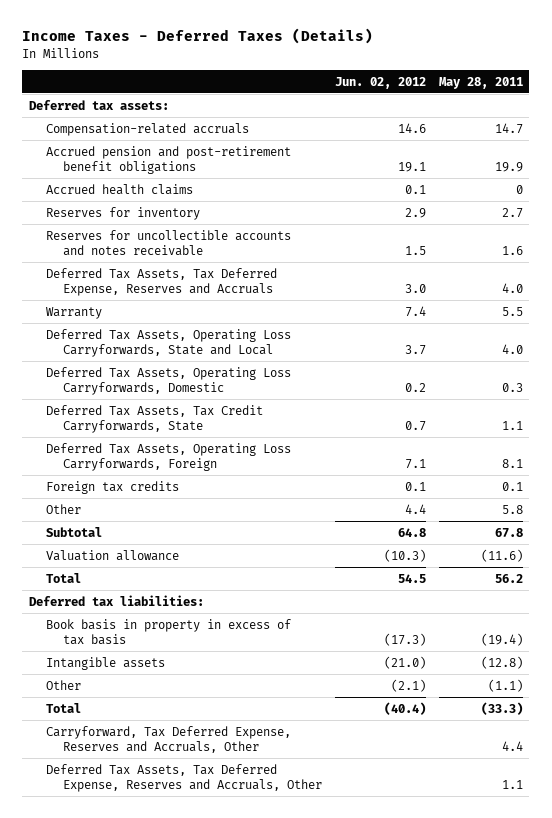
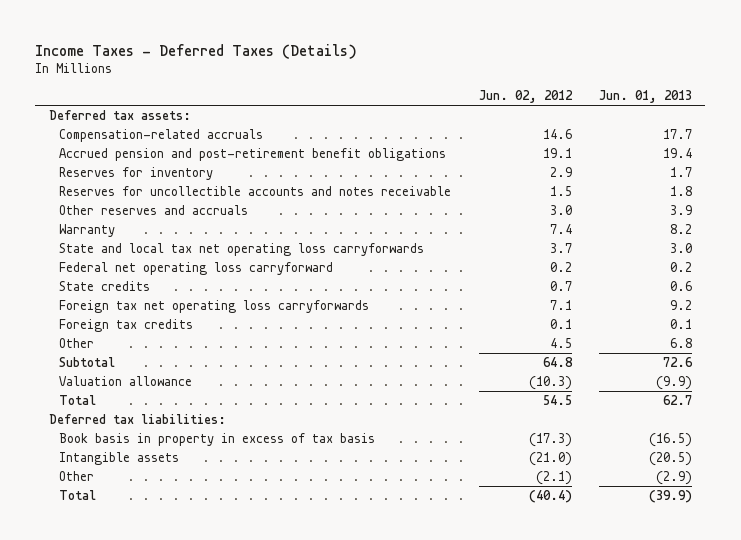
- | Jun. 02, 2012 | May 28, 2011
+ | Jun. 02, 2012 | Jun. 01, 2013
- Accrued health claims | 0.1 | 0
- Deferred Tax Assets, Tax Deferred Expense, Reserves and Accruals | 3.0 | 4.0
+ Other reserves and accruals | 3.0 | 3.9
- Deferred Tax Assets, Operating Loss Carryforwards, State and Local | 3.7 | 4.0
- Deferred Tax Assets, Operating Loss Carryforwards, Domestic | 0.2 | 0.3
- Deferred Tax Assets, Tax Credit Carryforwards, State | 0.7 | 1.1
- Deferred Tax Assets, Operating Loss Carryforwards, Foreign | 7.1 | 8.1
+ State and local tax net operating loss carryforwards | 3.7 | 3.0
+ Federal net operating loss carryforward | 0.2 | 0.2
+ State credits | 0.7 | 0.6
+ Foreign tax net operating loss carryforwards | 7.1 | 9.2
- Other | 4.4 | 5.8
+ Other | 4.5 | 6.8
- Carryforward, Tax Deferred Expense, Reserves and Accruals, Other | | 4.4
- Deferred Tax Assets, Tax Deferred Expense, Reserves and Accruals, Other | | 1.1

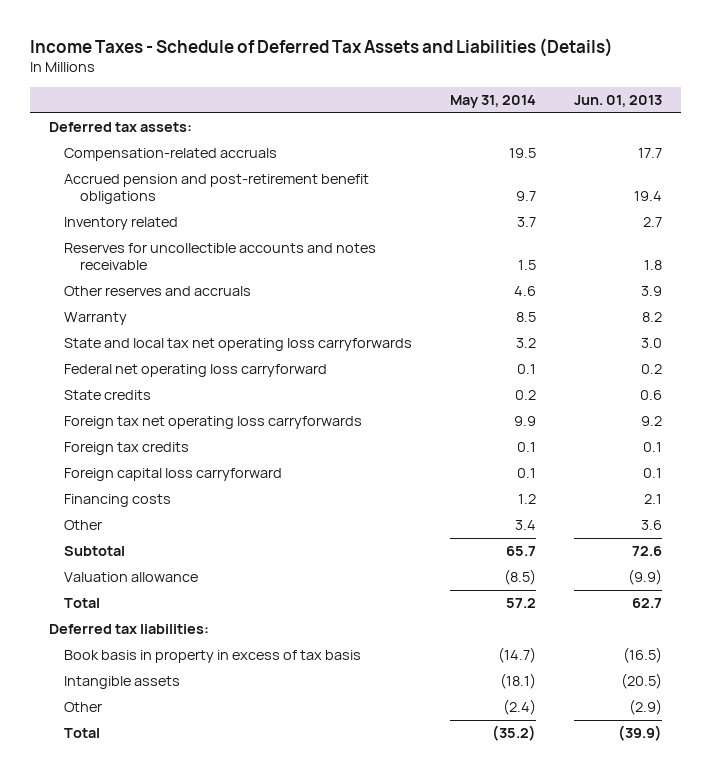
- Income Taxes - Deferred Taxes (Details)
+ Income Taxes - Schedule of Deferred Tax Assets and Liabilities (Details)
- | Jun. 02, 2012 | Jun. 01, 2013
+ | May 31, 2014 | Jun. 01, 2013
- Reserves for inventory | 2.9 | 1.7
+ Inventory related | 3.7 | 2.7
- Other | 4.5 | 6.8
+ Foreign capital loss carryforward | 0.1 | 0.1
+ Financing costs | 1.2 | 2.1
+ Other | 3.4 | 3.6

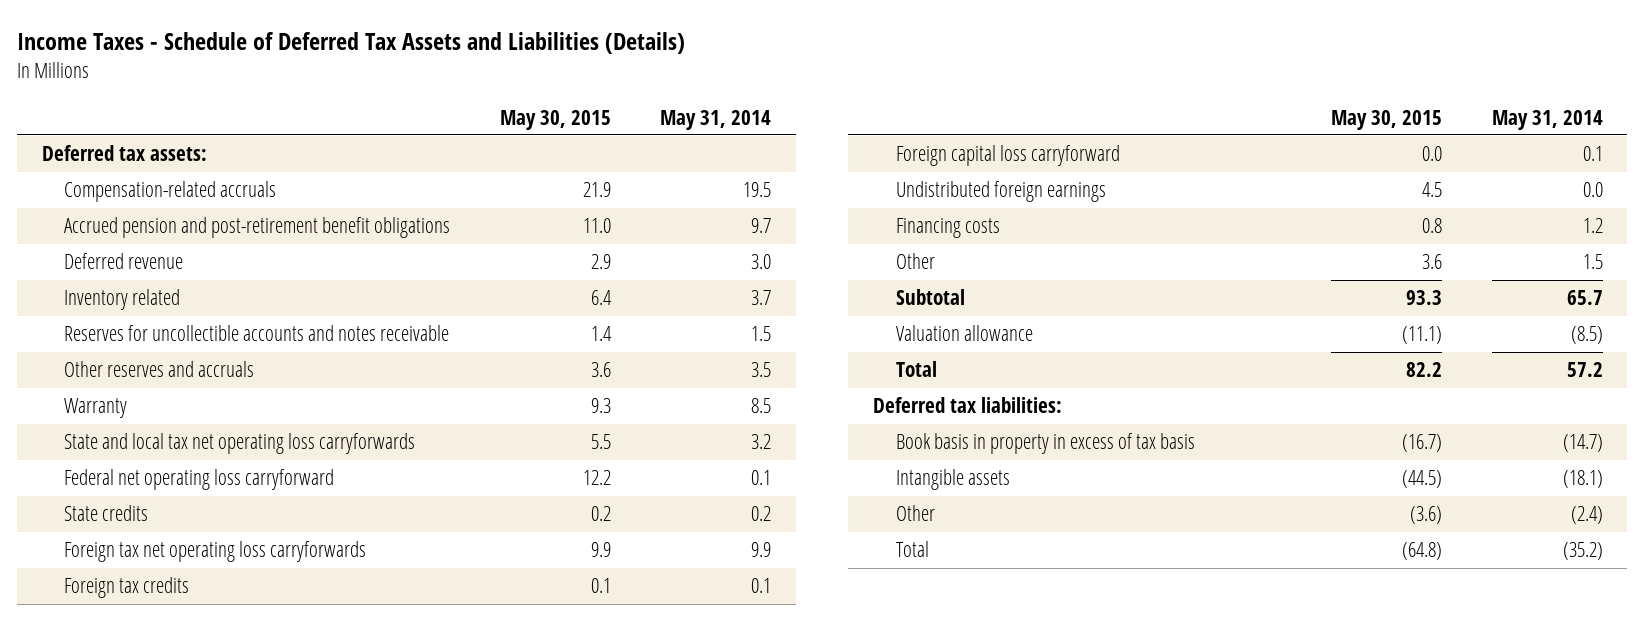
- | May 31, 2014 | Jun. 01, 2013
+ | May 30, 2015 | May 31, 2014
+ Deferred revenue | 2.9 | 3.0
- Other reserves and accruals | 4.6 | 3.9
+ Other reserves and accruals | 3.6 | 3.5
+ Undistributed foreign earnings | 4.5 | 0.0
- Other | 3.4 | 3.6
+ Other | 3.6 | 1.5

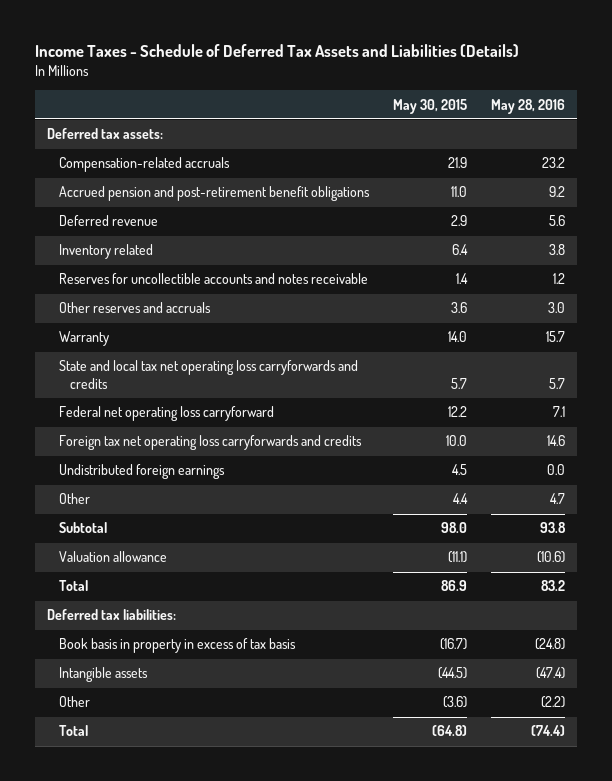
- | May 30, 2015 | May 31, 2014
+ | May 30, 2015 | May 28, 2016
- Warranty | 9.3 | 8.5
- State and local tax net operating loss carryforwards | 5.5 | 3.2
+ Warranty | 14.0 | 15.7
+ State and local tax net operating loss carryforwards and credits | 5.7 | 5.7
- State credits | 0.2 | 0.2
- Foreign tax net operating loss carryforwards | 9.9 | 9.9
- Foreign tax credits | 0.1 | 0.1
- Foreign capital loss carryforward | 0.0 | 0.1
+ Foreign tax net operating loss carryforwards and credits | 10.0 | 14.6
- Financing costs | 0.8 | 1.2
- Other | 3.6 | 1.5
- Subtotal | 93.3 | 65.7
+ Other | 4.4 | 4.7
+ Subtotal | 98.0 | 93.8
- Total | 82.2 | 57.2
+ Total | 86.9 | 83.2

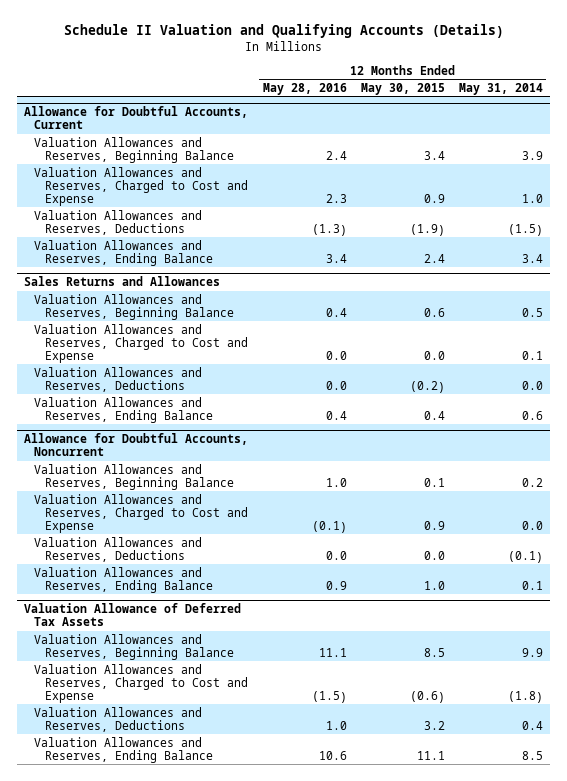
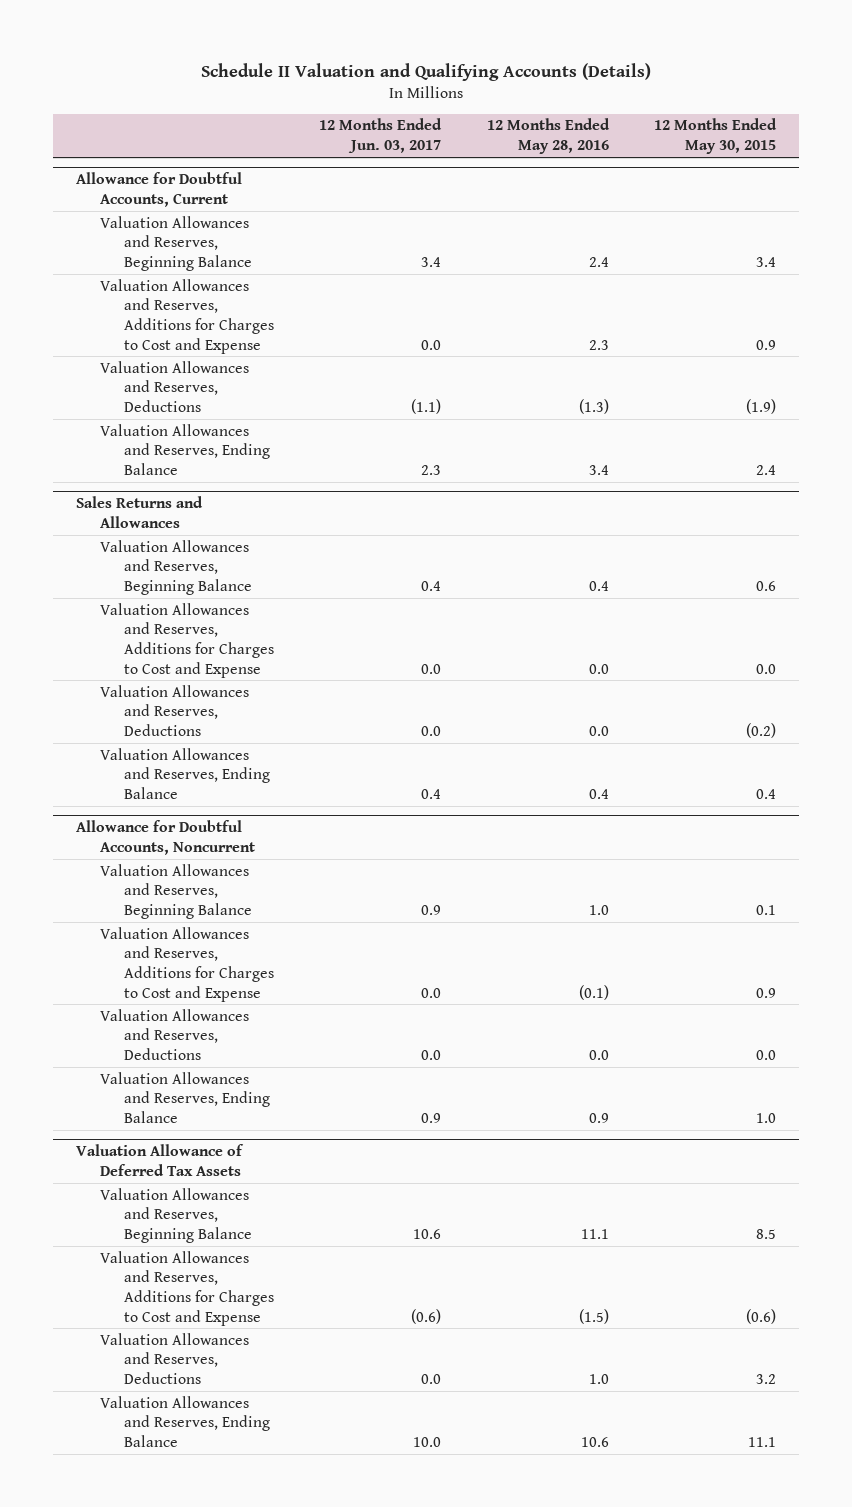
- | 12 Months Ended May 28, 2016 | 12 Months Ended May 30, 2015 | 12 Months Ended May 31, 2014
+ | 12 Months Ended Jun. 03, 2017 | 12 Months Ended May 28, 2016 | 12 Months Ended May 30, 2015
@ Allowance for Doubtful Accounts, Current
- Valuation Allowances and Reserves, Charged to Cost and Expense | 2.3 | 0.9 | 1.0
+ Valuation Allowances and Reserves, Additions for Charges to Cost and Expense | 0.0 | 2.3 | 0.9
@ Sales Returns and Allowances
- Valuation Allowances and Reserves, Charged to Cost and Expense | 0.0 | 0.0 | 0.1
+ Valuation Allowances and Reserves, Additions for Charges to Cost and Expense | 0.0 | 0.0 | 0.0
@ Allowance for Doubtful Accounts, Noncurrent
- Valuation Allowances and Reserves, Charged to Cost and Expense | (0.1) | 0.9 | 0.0
+ Valuation Allowances and Reserves, Additions for Charges to Cost and Expense | 0.0 | (0.1) | 0.9
@ Valuation Allowance of Deferred Tax Assets
- Valuation Allowances and Reserves, Charged to Cost and Expense | (1.5) | (0.6) | (1.8)
+ Valuation Allowances and Reserves, Additions for Charges to Cost and Expense | (0.6) | (1.5) | (0.6)

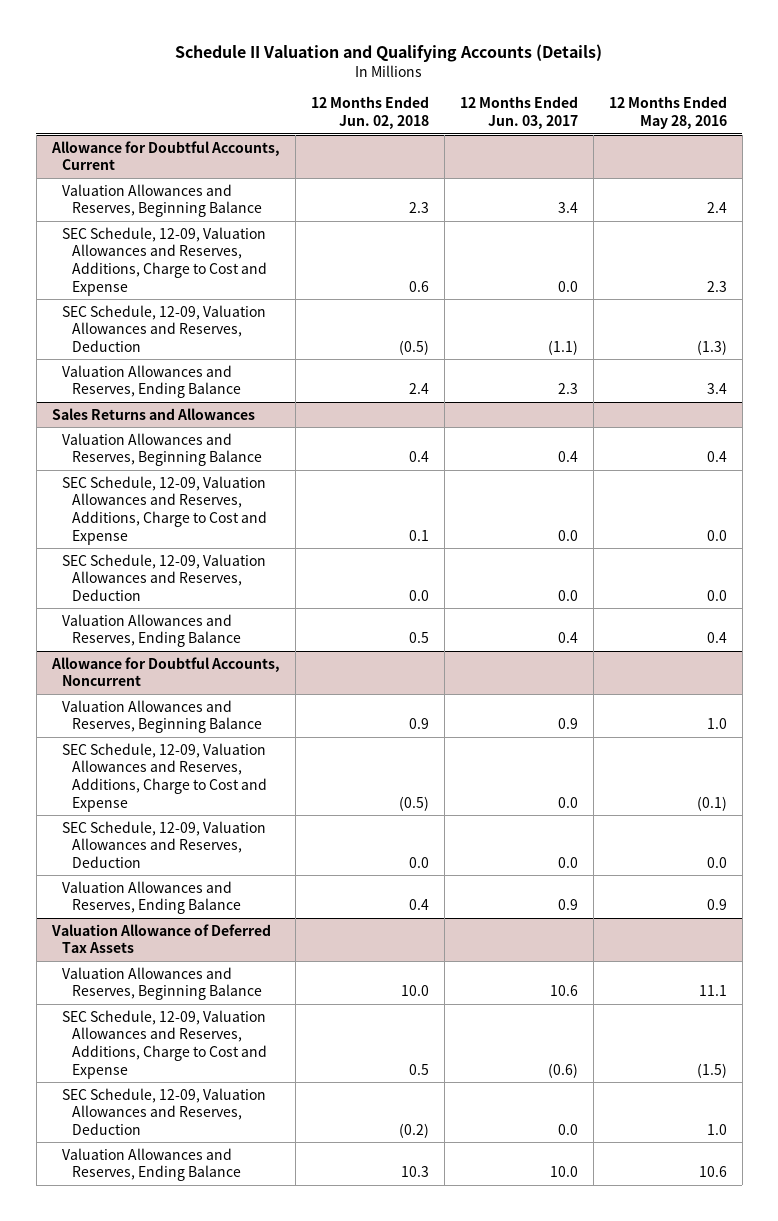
- | 12 Months Ended Jun. 03, 2017 | 12 Months Ended May 28, 2016 | 12 Months Ended May 30, 2015
+ | 12 Months Ended Jun. 02, 2018 | 12 Months Ended Jun. 03, 2017 | 12 Months Ended May 28, 2016
@ Allowance for Doubtful Accounts, Current
- Valuation Allowances and Reserves, Additions for Charges to Cost and Expense | 0.0 | 2.3 | 0.9
- Valuation Allowances and Reserves, Deductions | (1.1) | (1.3) | (1.9)
+ SEC Schedule, 12-09, Valuation Allowances and Reserves, Additions, Charge to Cost and Expense | 0.6 | 0.0 | 2.3
+ SEC Schedule, 12-09, Valuation Allowances and Reserves, Deduction | (0.5) | (1.1) | (1.3)
@ Sales Returns and Allowances
- Valuation Allowances and Reserves, Additions for Charges to Cost and Expense | 0.0 | 0.0 | 0.0
- Valuation Allowances and Reserves, Deductions | 0.0 | 0.0 | (0.2)
+ SEC Schedule, 12-09, Valuation Allowances and Reserves, Additions, Charge to Cost and Expense | 0.1 | 0.0 | 0.0
+ SEC Schedule, 12-09, Valuation Allowances and Reserves, Deduction | 0.0 | 0.0 | 0.0
@ Allowance for Doubtful Accounts, Noncurrent
- Valuation Allowances and Reserves, Additions for Charges to Cost and Expense | 0.0 | (0.1) | 0.9
- Valuation Allowances and Reserves, Deductions | 0.0 | 0.0 | 0.0
+ SEC Schedule, 12-09, Valuation Allowances and Reserves, Additions, Charge to Cost and Expense | (0.5) | 0.0 | (0.1)
+ SEC Schedule, 12-09, Valuation Allowances and Reserves, Deduction | 0.0 | 0.0 | 0.0
@ Valuation Allowance of Deferred Tax Assets
- Valuation Allowances and Reserves, Additions for Charges to Cost and Expense | (0.6) | (1.5) | (0.6)
- Valuation Allowances and Reserves, Deductions | 0.0 | 1.0 | 3.2
+ SEC Schedule, 12-09, Valuation Allowances and Reserves, Additions, Charge to Cost and Expense | 0.5 | (0.6) | (1.5)
+ SEC Schedule, 12-09, Valuation Allowances and Reserves, Deduction | (0.2) | 0.0 | 1.0

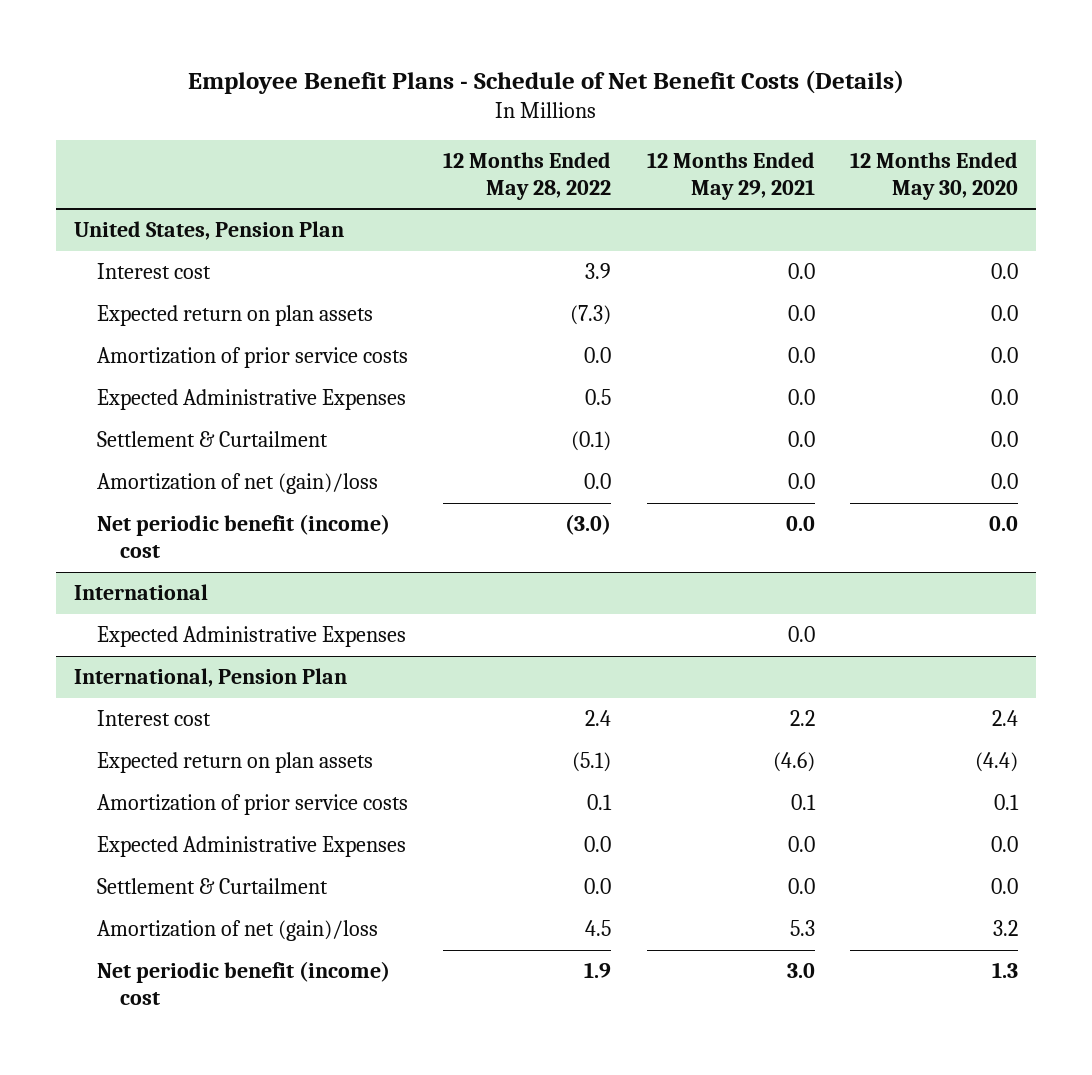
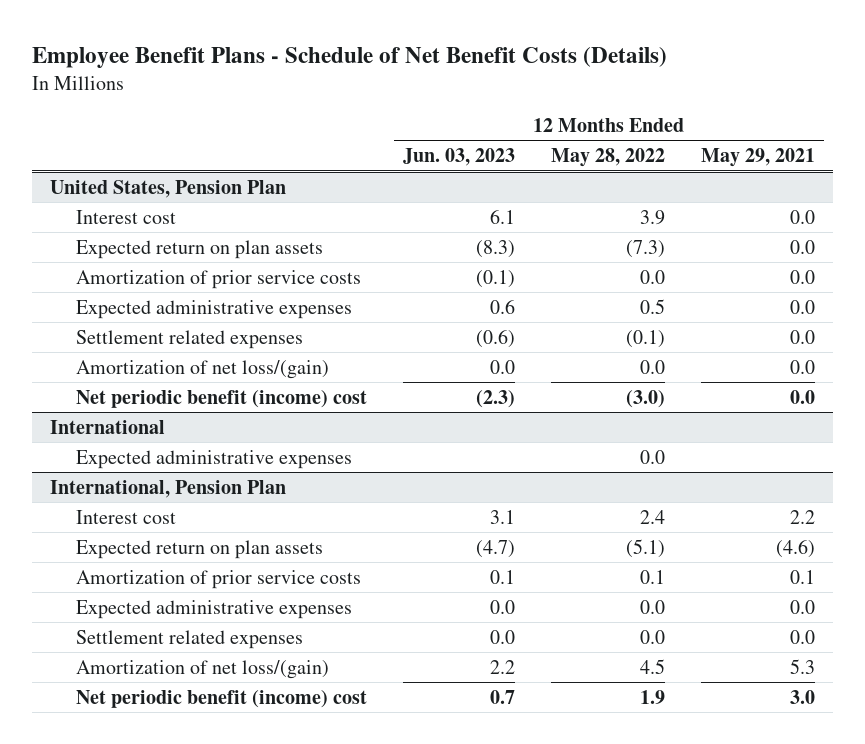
- | 12 Months Ended May 28, 2022 | 12 Months Ended May 29, 2021 | 12 Months Ended May 30, 2020
+ | 12 Months Ended Jun. 03, 2023 | 12 Months Ended May 28, 2022 | 12 Months Ended May 29, 2021
@ United States, Pension Plan
- Expected Administrative Expenses | 0.5 | 0.0 | 0.0
- Settlement & Curtailment | (0.1) | 0.0 | 0.0
- Amortization of net (gain)/loss | 0.0 | 0.0 | 0.0
+ Expected administrative expenses | 0.6 | 0.5 | 0.0
+ Settlement related expenses | (0.6) | (0.1) | 0.0
+ Amortization of net loss/(gain) | 0.0 | 0.0 | 0.0
@ International
- Expected Administrative Expenses | | 0.0 |
+ Expected administrative expenses | | 0.0 |
@ International, Pension Plan
- Expected Administrative Expenses | 0.0 | 0.0 | 0.0
- Settlement & Curtailment | 0.0 | 0.0 | 0.0
- Amortization of net (gain)/loss | 4.5 | 5.3 | 3.2
+ Expected administrative expenses | 0.0 | 0.0 | 0.0
+ Settlement related expenses | 0.0 | 0.0 | 0.0
+ Amortization of net loss/(gain) | 2.2 | 4.5 | 5.3

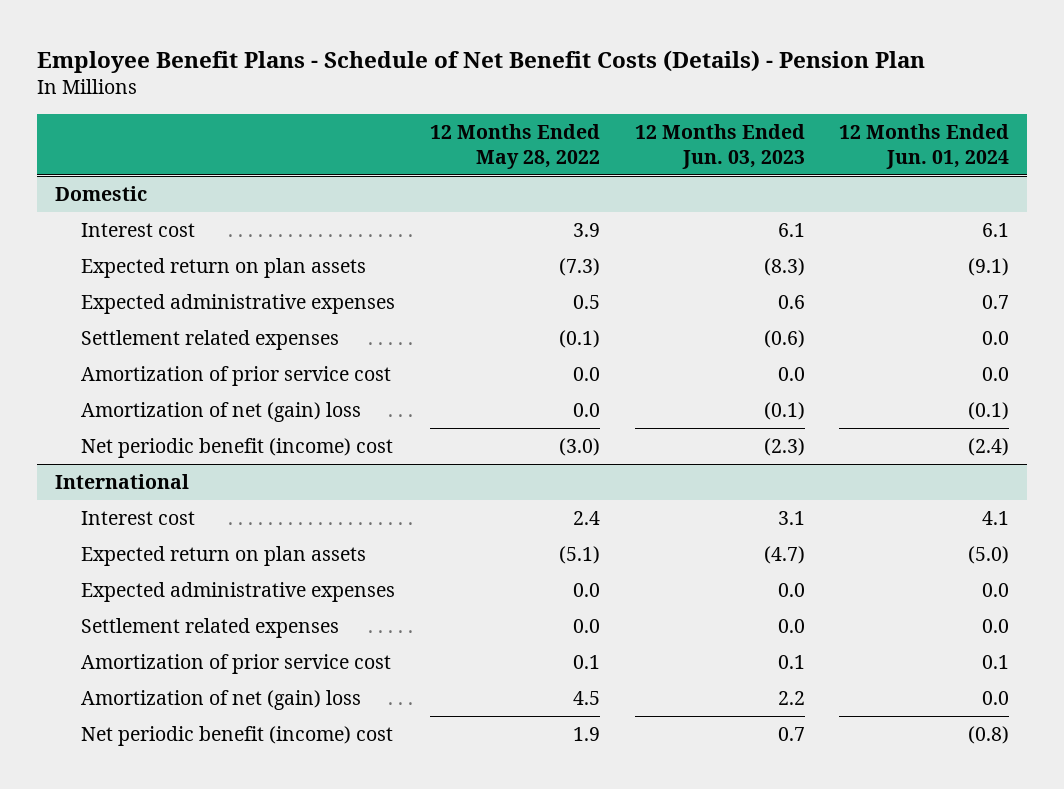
- Employee Benefit Plans - Schedule of Net Benefit Costs (Details)
+ Employee Benefit Plans - Schedule of Net Benefit Costs (Details) - Pension Plan
- | 12 Months Ended Jun. 03, 2023 | 12 Months Ended May 28, 2022 | 12 Months Ended May 29, 2021
+ | 12 Months Ended May 28, 2022 | 12 Months Ended Jun. 03, 2023 | 12 Months Ended Jun. 01, 2024
- United States, Pension Plan
+ Domestic
- Amortization of prior service costs | (0.1) | 0.0 | 0.0
- Amortization of net loss/(gain) | 0.0 | 0.0 | 0.0
+ Amortization of prior service cost | 0.0 | 0.0 | 0.0
+ Amortization of net (gain) loss | 0.0 | (0.1) | (0.1)
@ International
- Expected administrative expenses | | 0.0 |
- International, Pension Plan
- Amortization of prior service costs | 0.1 | 0.1 | 0.1
- Amortization of net loss/(gain) | 2.2 | 4.5 | 5.3
@ International
+ Amortization of prior service cost | 0.1 | 0.1 | 0.1
+ Amortization of net (gain) loss | 4.5 | 2.2 | 0.0

